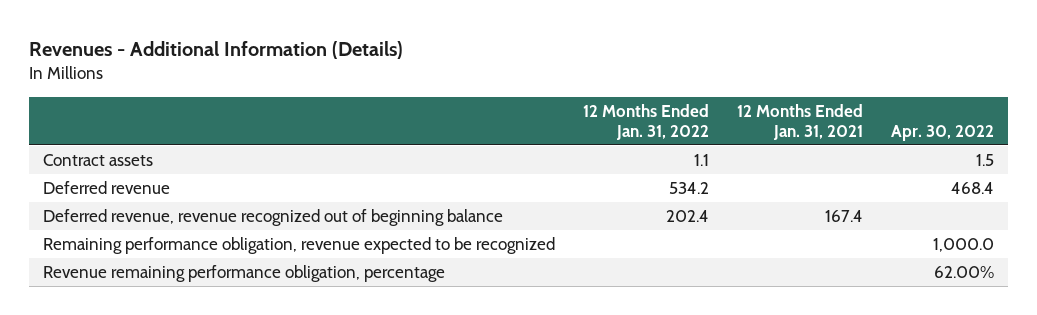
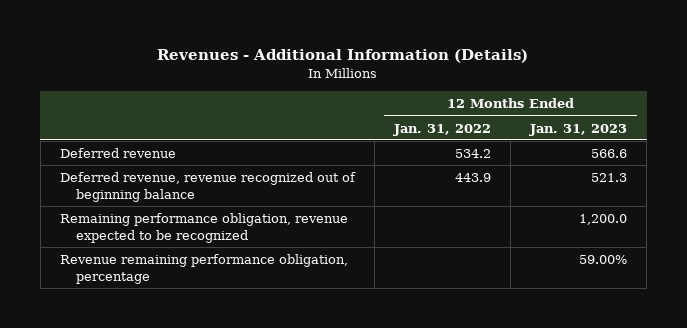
- | 12 Months Ended Jan. 31, 2022 | 12 Months Ended Jan. 31, 2021 | Apr. 30, 2022
+ | 12 Months Ended Jan. 31, 2022 | 12 Months Ended Jan. 31, 2023
- Contract assets | 1.1 | | 1.5
- Deferred revenue, revenue recognized out of beginning balance | 202.4 | 167.4 |
+ Deferred revenue, revenue recognized out of beginning balance | 443.9 | 521.3

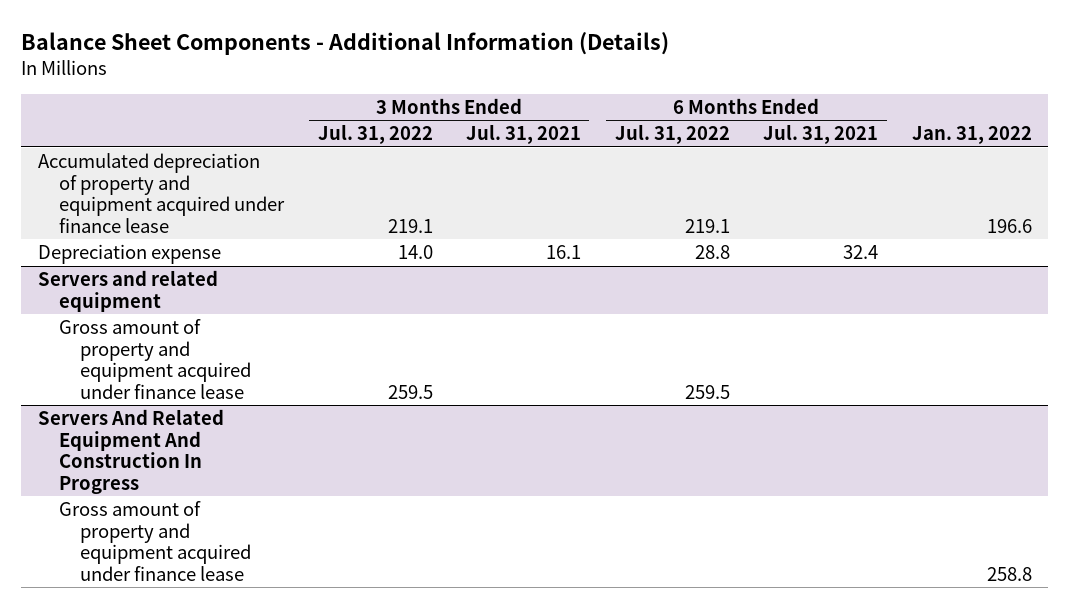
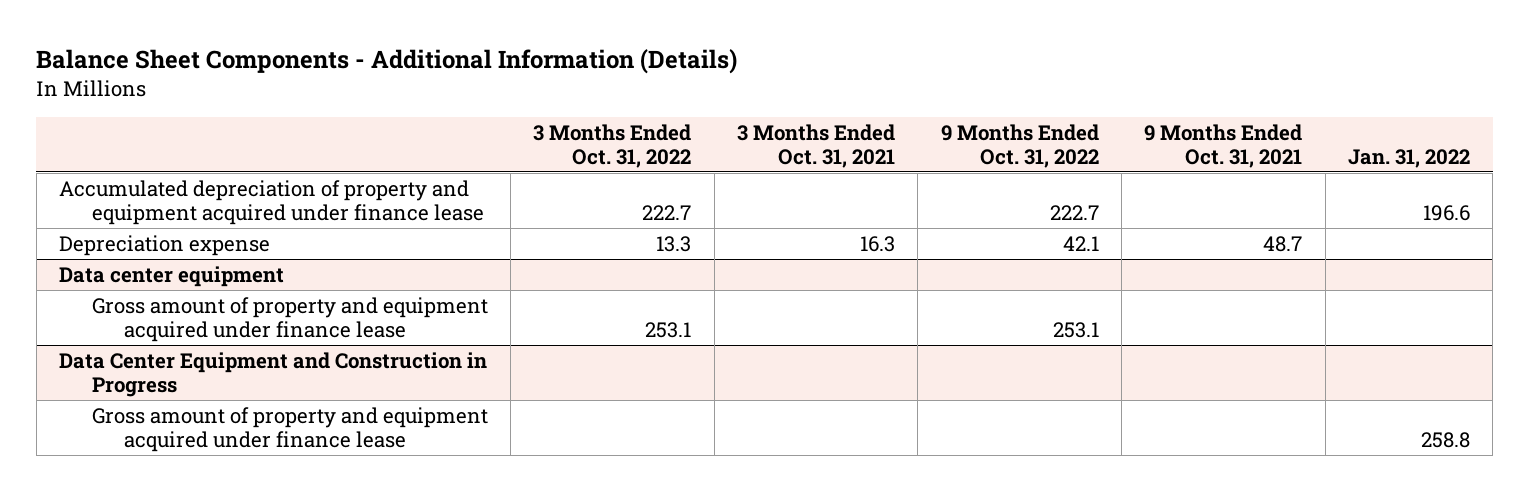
- | 3 Months Ended Jul. 31, 2022 | 3 Months Ended Jul. 31, 2021 | 6 Months Ended Jul. 31, 2022 | 6 Months Ended Jul. 31, 2021 | Jan. 31, 2022
+ | 3 Months Ended Oct. 31, 2022 | 3 Months Ended Oct. 31, 2021 | 9 Months Ended Oct. 31, 2022 | 9 Months Ended Oct. 31, 2021 | Jan. 31, 2022
- Servers and related equipment
+ Data center equipment
- Servers And Related Equipment And Construction In Progress
+ Data Center Equipment and Construction in Progress

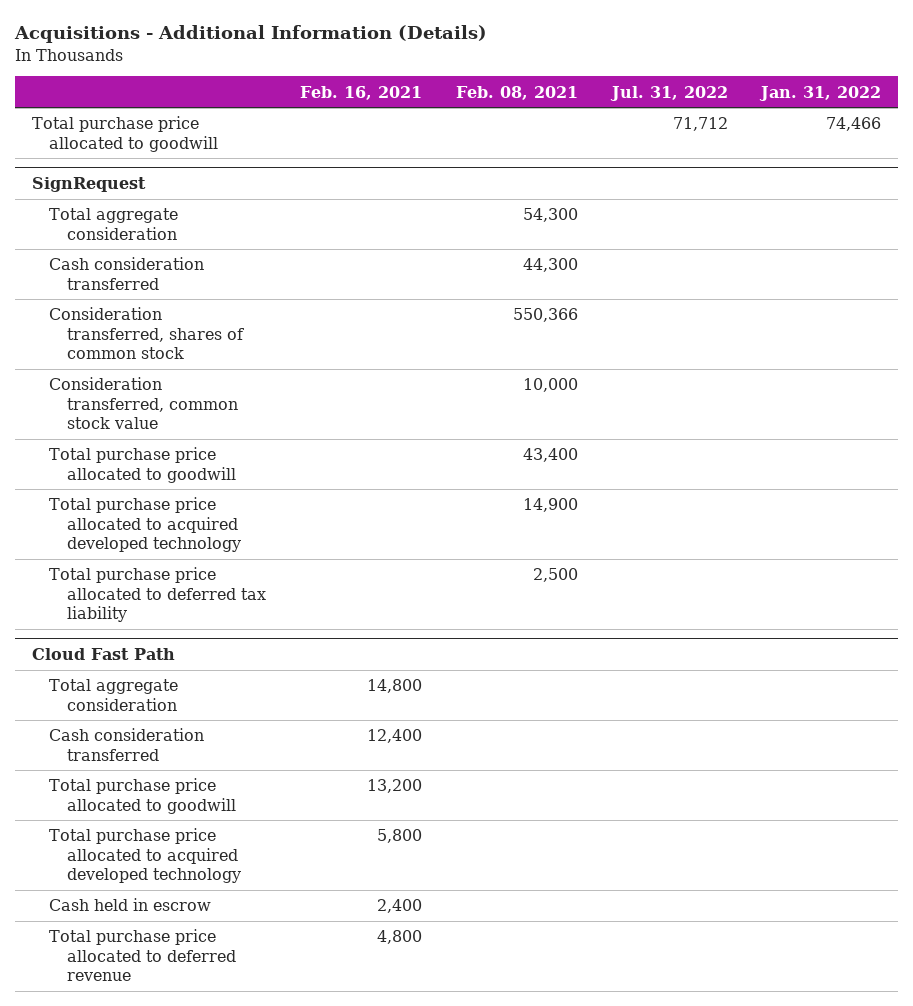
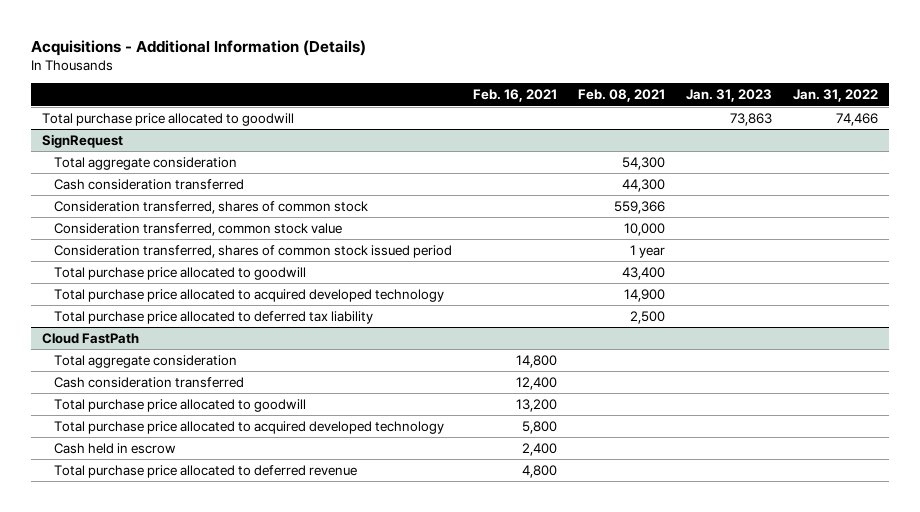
- | Feb. 16, 2021 | Feb. 08, 2021 | Jul. 31, 2022 | Jan. 31, 2022
+ | Feb. 16, 2021 | Feb. 08, 2021 | Jan. 31, 2023 | Jan. 31, 2022
@ SignRequest
- Consideration transferred, shares of common stock | | 550,366 | |
+ Consideration transferred, shares of common stock | | 559,366 | |
+ Consideration transferred, shares of common stock issued period | | 1 year | |
- Cloud Fast Path
+ Cloud FastPath

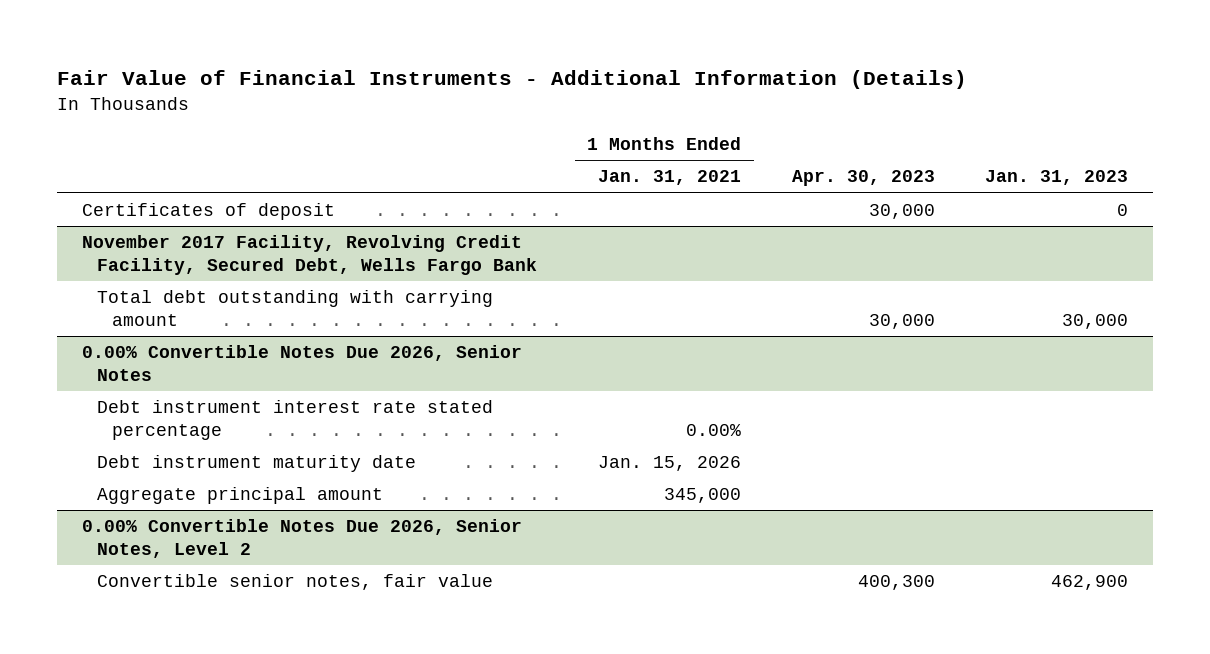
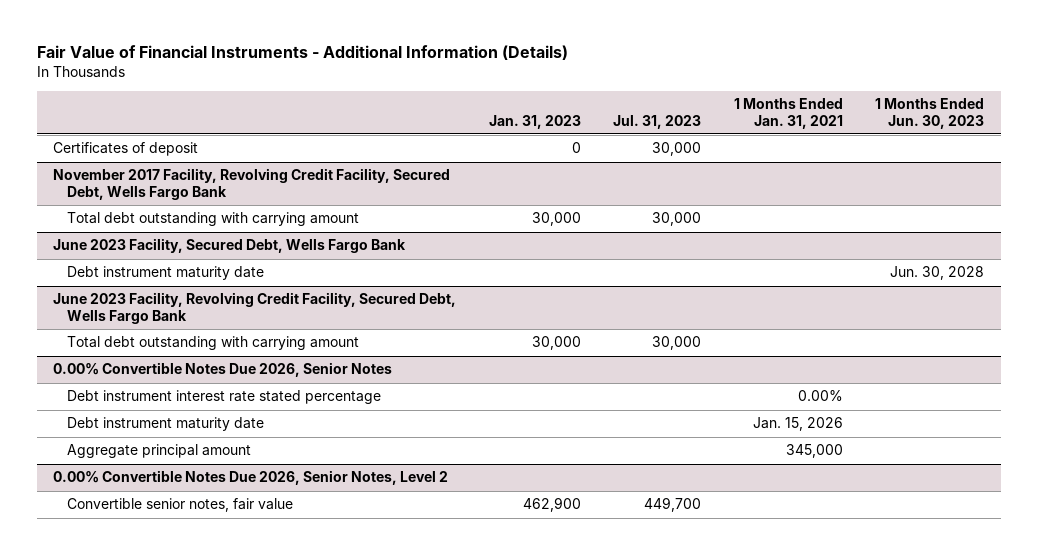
- | 1 Months Ended Jan. 31, 2021 | Apr. 30, 2023 | Jan. 31, 2023
+ | Jan. 31, 2023 | Jul. 31, 2023 | 1 Months Ended Jan. 31, 2021 | 1 Months Ended Jun. 30, 2023
+ June 2023 Facility, Secured Debt, Wells Fargo Bank
+ Debt instrument maturity date | | | | Jun. 30, 2028
+ June 2023 Facility, Revolving Credit Facility, Secured Debt, Wells Fargo Bank
+ Total debt outstanding with carrying amount | 30,000 | 30,000 | |

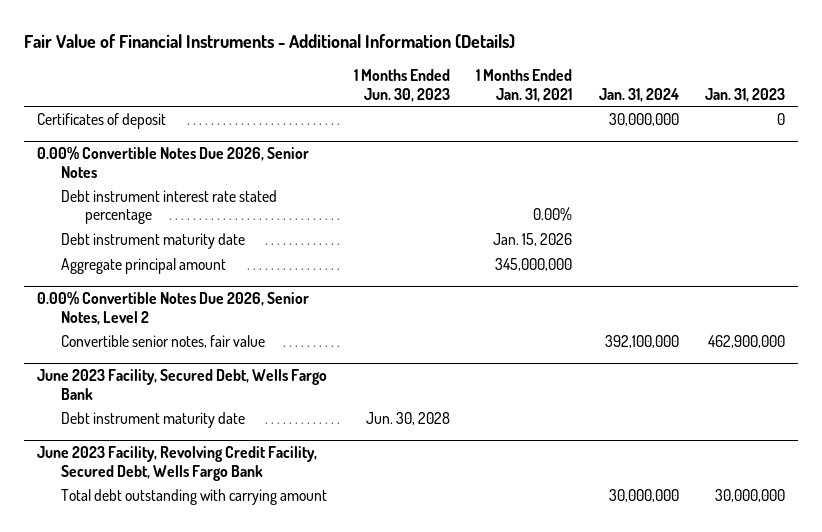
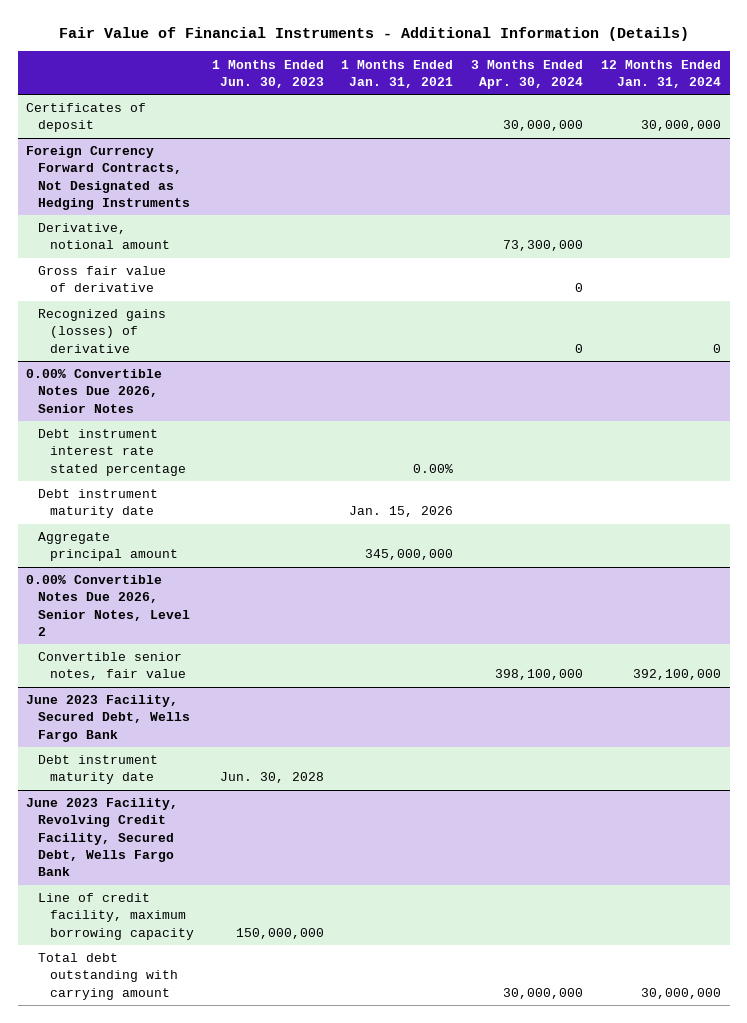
- | 1 Months Ended Jun. 30, 2023 | 1 Months Ended Jan. 31, 2021 | Jan. 31, 2024 | Jan. 31, 2023
+ | 1 Months Ended Jun. 30, 2023 | 1 Months Ended Jan. 31, 2021 | 3 Months Ended Apr. 30, 2024 | 12 Months Ended Jan. 31, 2024
+ Foreign Currency Forward Contracts, Not Designated as Hedging Instruments
+ Derivative, notional amount | | | 73,300,000 |
+ Gross fair value of derivative | | | 0 |
+ Recognized gains (losses) of derivative | | | 0 | 0
@ June 2023 Facility, Revolving Credit Facility, Secured Debt, Wells Fargo Bank
+ Line of credit facility, maximum borrowing capacity | 150,000,000 | | |

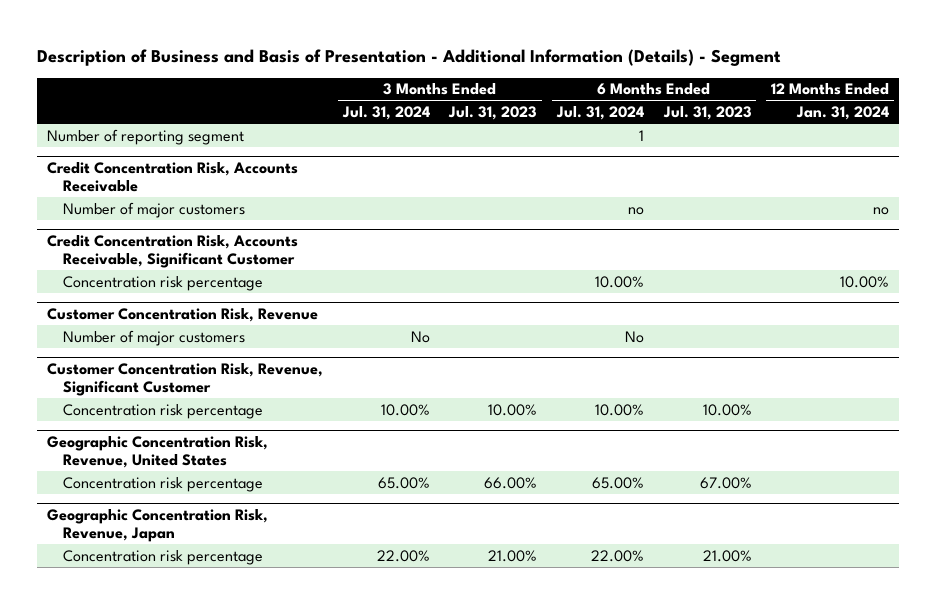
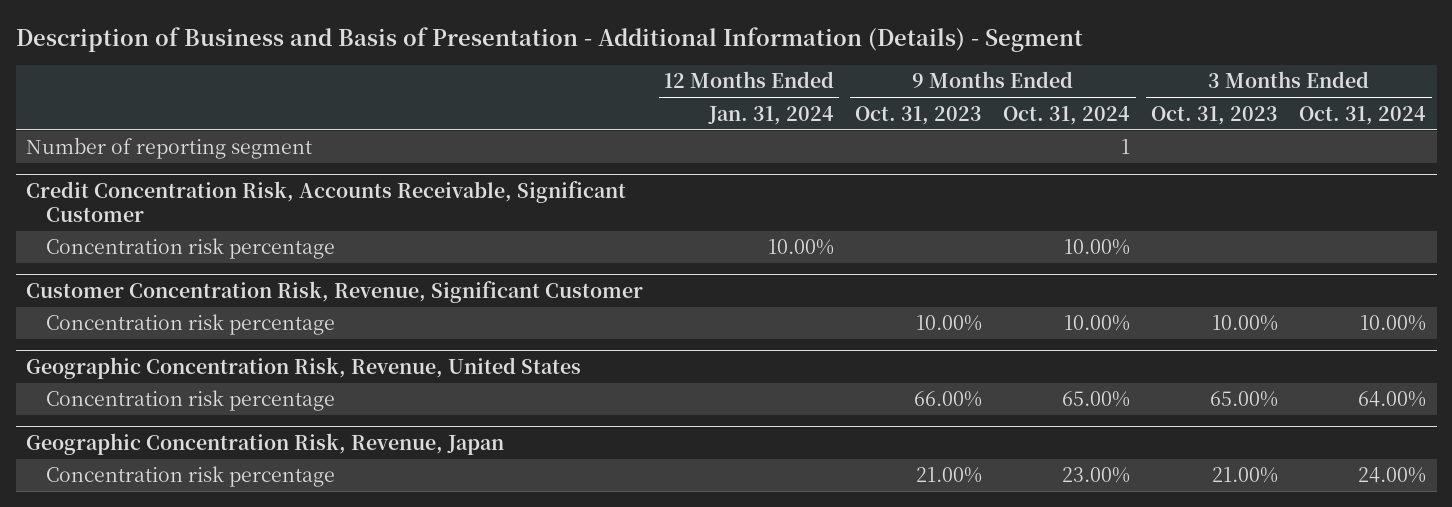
- | 3 Months Ended Jul. 31, 2024 | 3 Months Ended Jul. 31, 2023 | 6 Months Ended Jul. 31, 2024 | 6 Months Ended Jul. 31, 2023 | 12 Months Ended Jan. 31, 2024
+ | 12 Months Ended Jan. 31, 2024 | 9 Months Ended Oct. 31, 2023 | 9 Months Ended Oct. 31, 2024 | 3 Months Ended Oct. 31, 2023 | 3 Months Ended Oct. 31, 2024
- Credit Concentration Risk, Accounts Receivable
- Number of major customers | | | no | | no
- Customer Concentration Risk, Revenue
- Number of major customers | No | | No | |

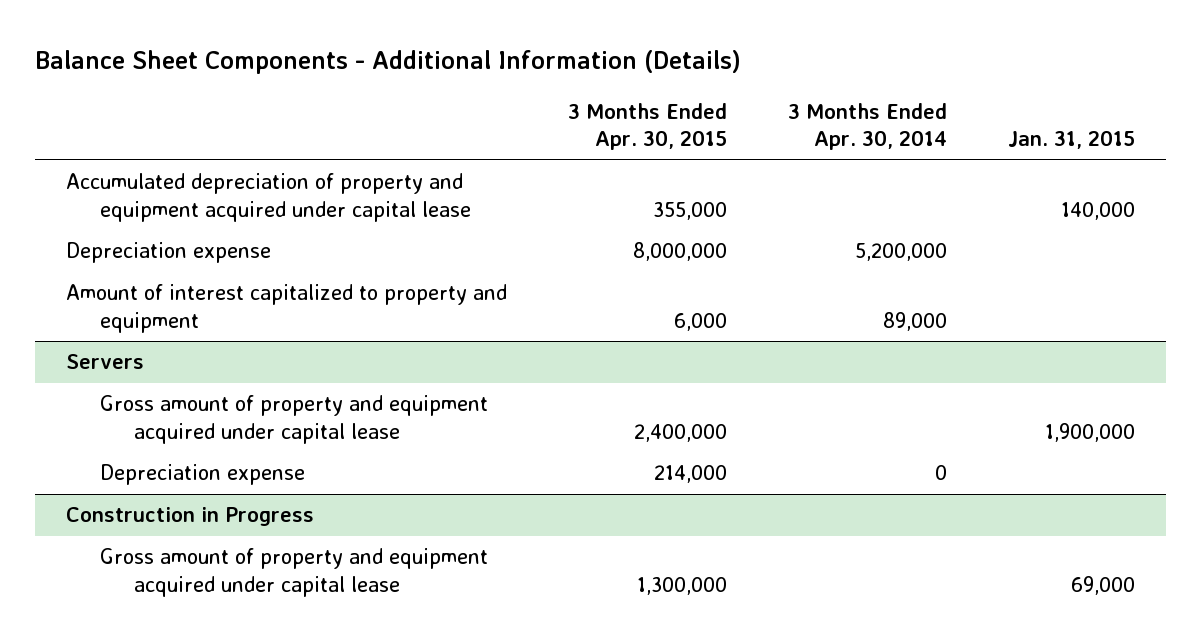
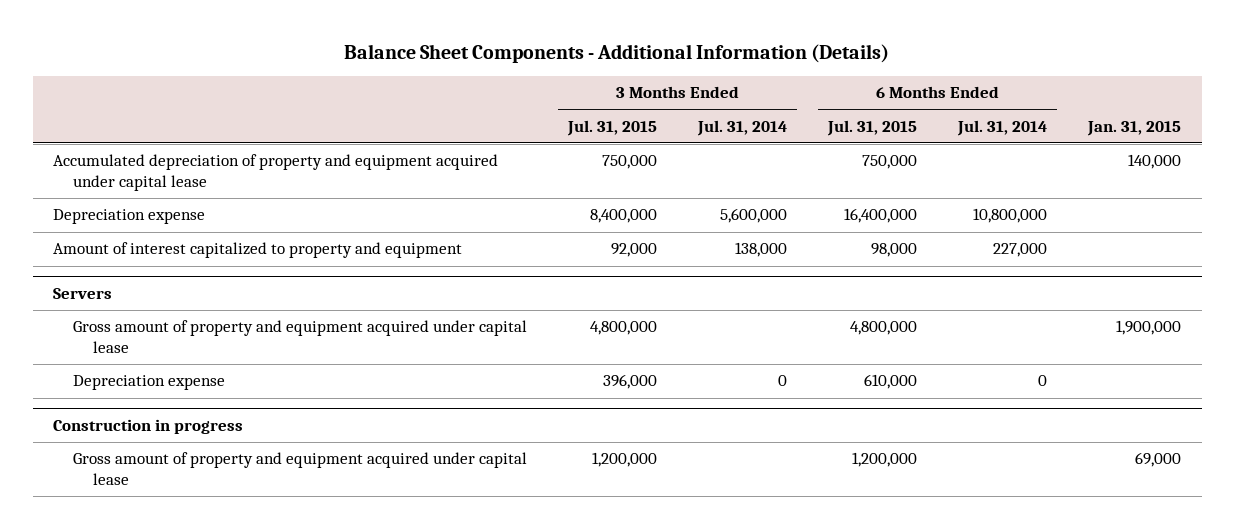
- | 3 Months Ended Apr. 30, 2015 | 3 Months Ended Apr. 30, 2014 | Jan. 31, 2015
+ | 3 Months Ended Jul. 31, 2015 | 3 Months Ended Jul. 31, 2014 | 6 Months Ended Jul. 31, 2015 | 6 Months Ended Jul. 31, 2014 | Jan. 31, 2015
- Construction in Progress
+ Construction in progress

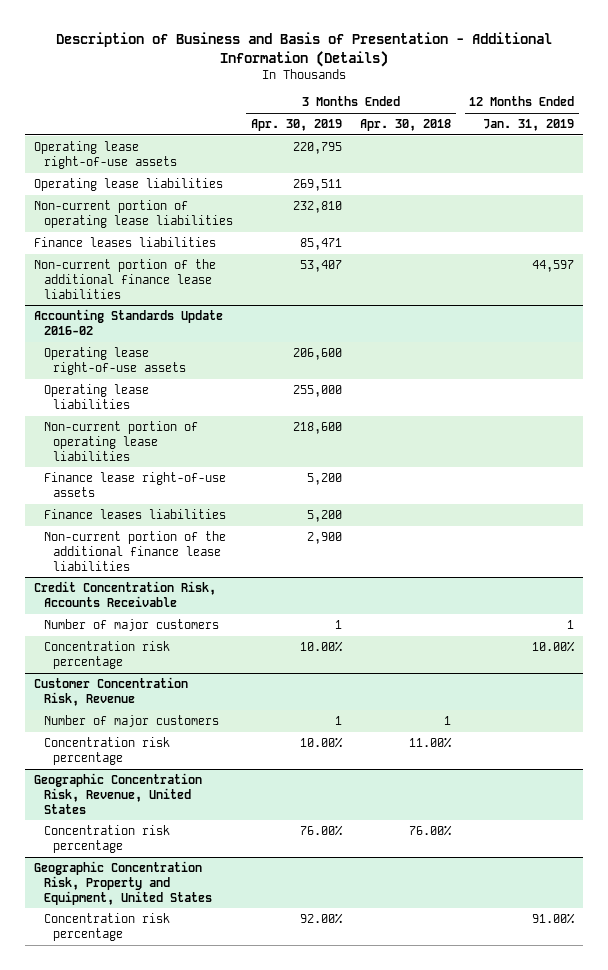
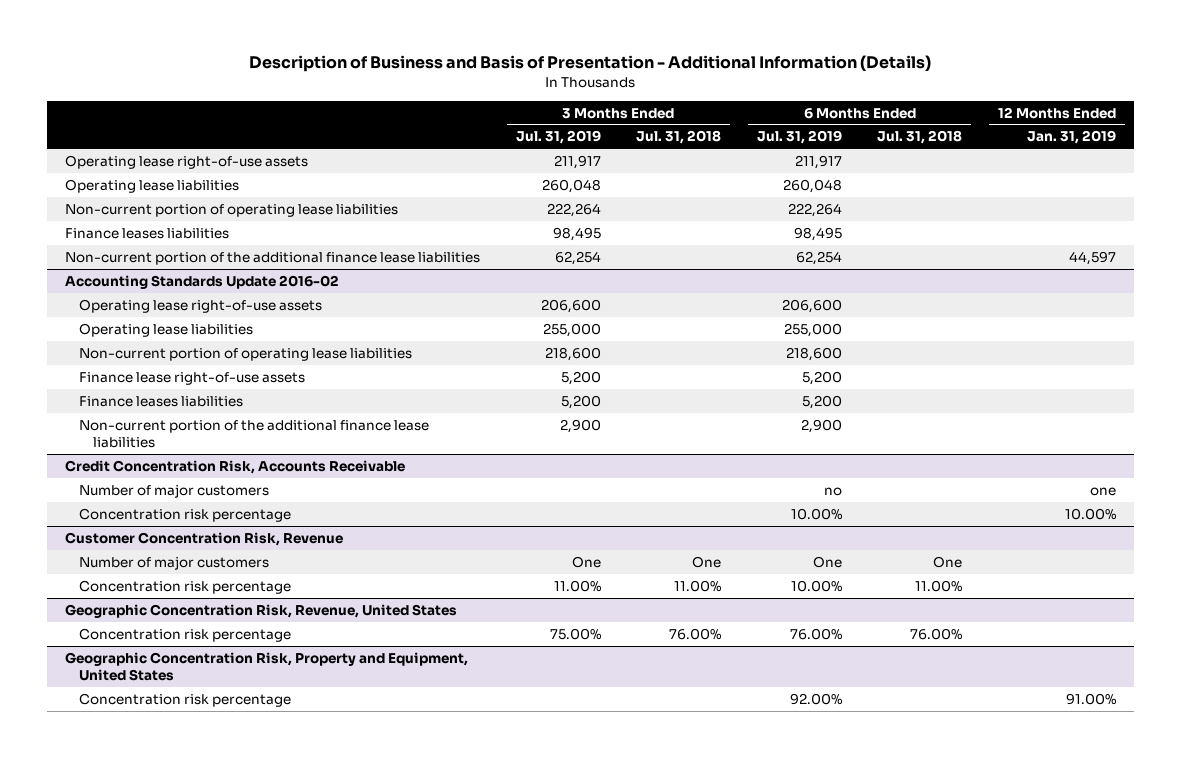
- | 3 Months Ended Apr. 30, 2019 | 3 Months Ended Apr. 30, 2018 | 12 Months Ended Jan. 31, 2019
+ | 3 Months Ended Jul. 31, 2019 | 3 Months Ended Jul. 31, 2018 | 6 Months Ended Jul. 31, 2019 | 6 Months Ended Jul. 31, 2018 | 12 Months Ended Jan. 31, 2019
@ Credit Concentration Risk, Accounts Receivable
- Number of major customers | 1 | | 1
+ Number of major customers | | | no | | one

